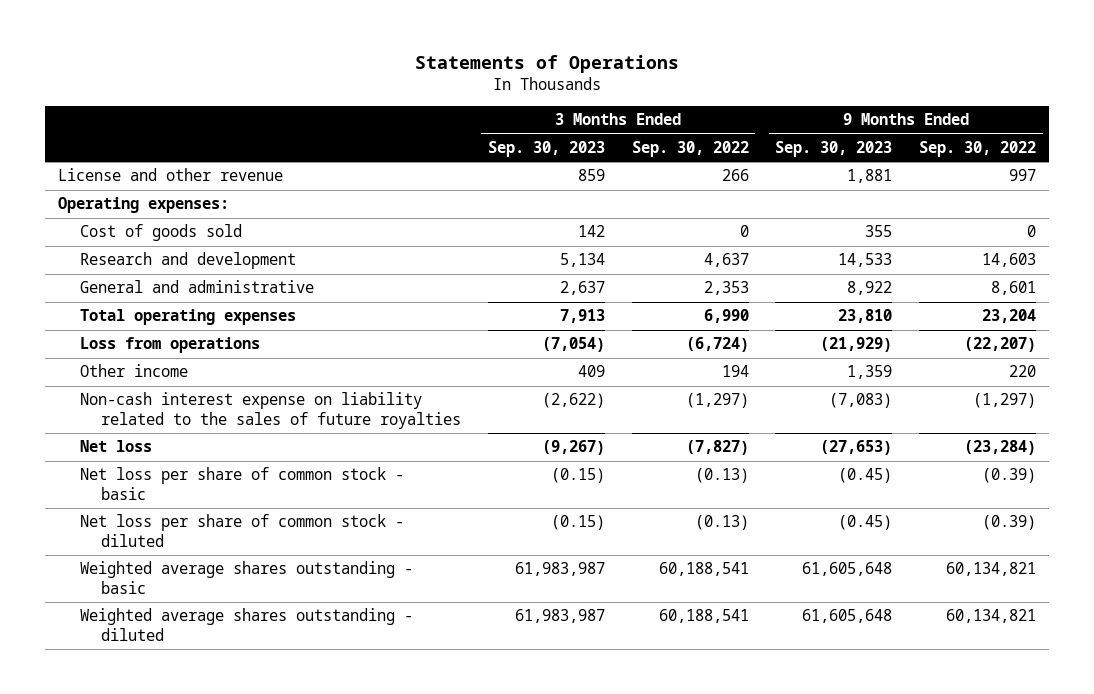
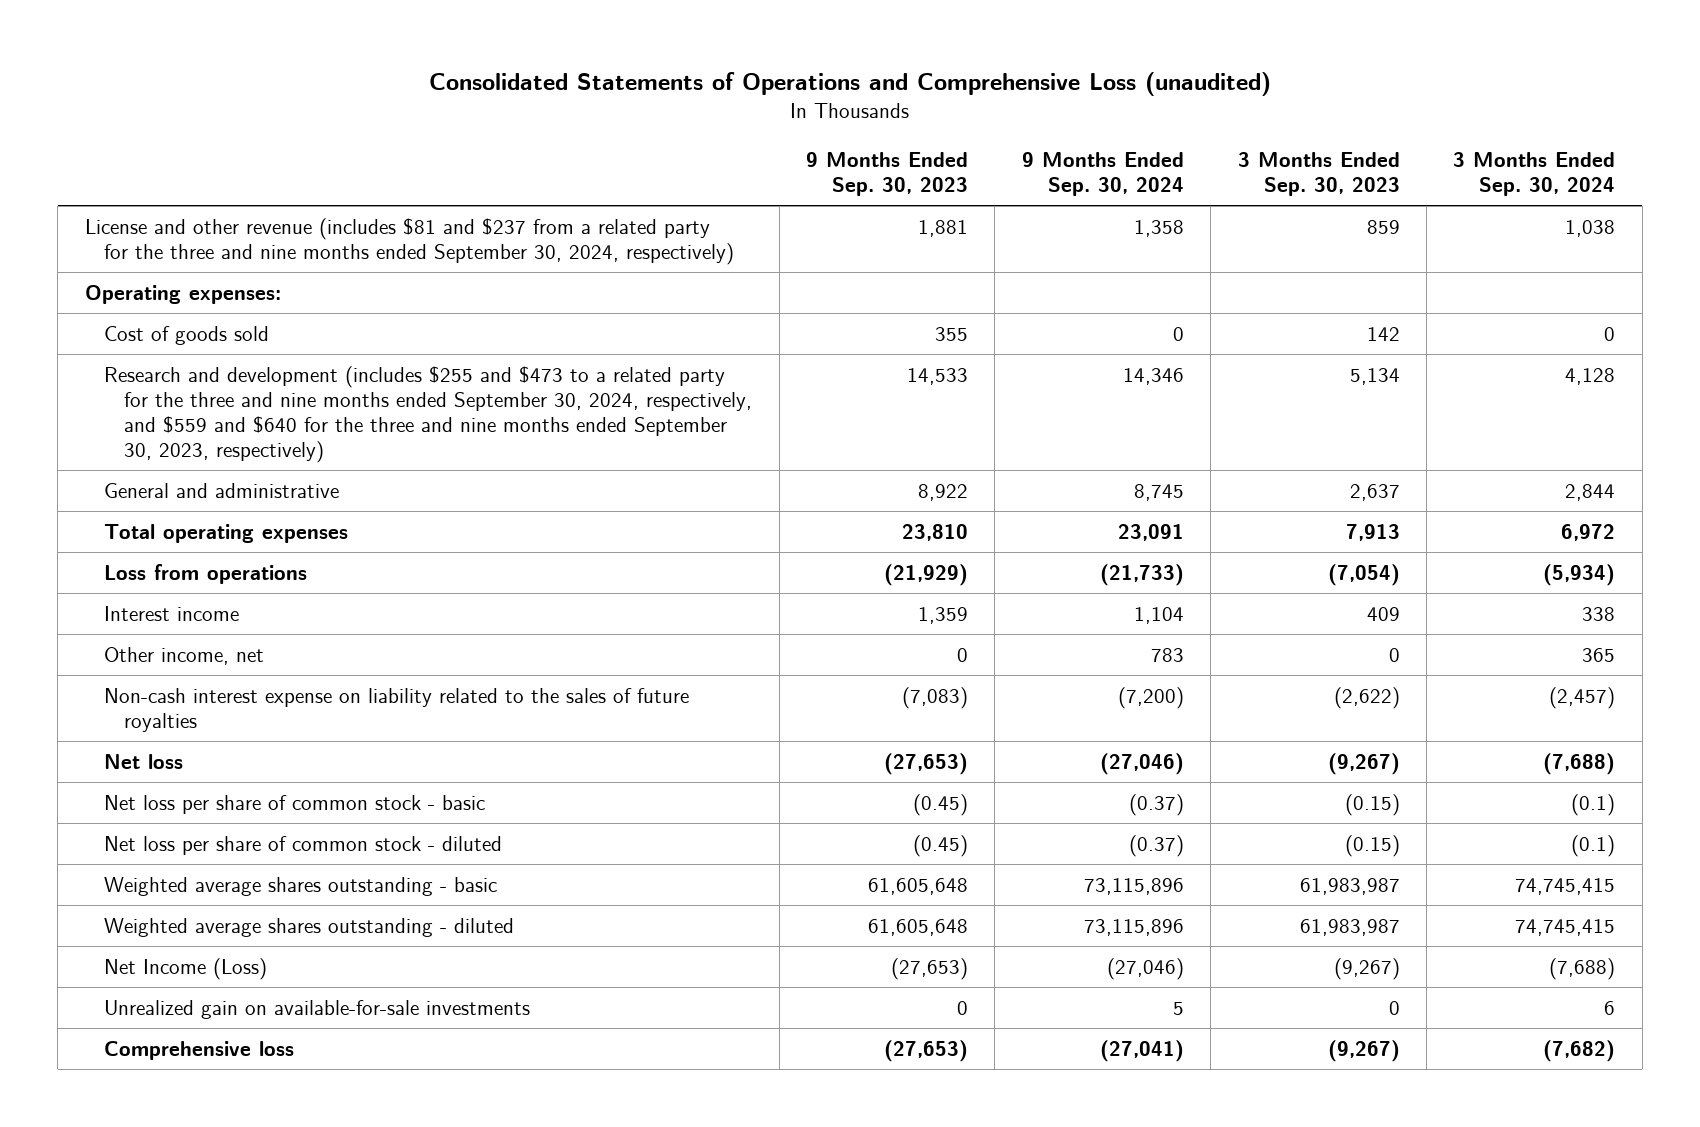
- Statements of Operations
+ Consolidated Statements of Operations and Comprehensive Loss (unaudited)
- | 3 Months Ended Sep. 30, 2023 | 3 Months Ended Sep. 30, 2022 | 9 Months Ended Sep. 30, 2023 | 9 Months Ended Sep. 30, 2022
+ | 9 Months Ended Sep. 30, 2023 | 9 Months Ended Sep. 30, 2024 | 3 Months Ended Sep. 30, 2023 | 3 Months Ended Sep. 30, 2024
- License and other revenue | 859 | 266 | 1,881 | 997
+ License and other revenue (includes $81 and $237 from a related party for the three and nine months ended September 30, 2024, respectively) | 1,881 | 1,358 | 859 | 1,038
- Research and development | 5,134 | 4,637 | 14,533 | 14,603
+ Research and development (includes $255 and $473 to a related party for the three and nine months ended September 30, 2024, respectively, and $559 and $640 for the three and nine months ended September 30, 2023, respectively) | 14,533 | 14,346 | 5,134 | 4,128
- Other income | 409 | 194 | 1,359 | 220
+ Interest income | 1,359 | 1,104 | 409 | 338
+ Other income, net | 0 | 783 | 0 | 365
+ Net Income (Loss) | (27,653) | (27,046) | (9,267) | (7,688)
+ Unrealized gain on available-for-sale investments | 0 | 5 | 0 | 6
+ Comprehensive loss | (27,653) | (27,041) | (9,267) | (7,682)

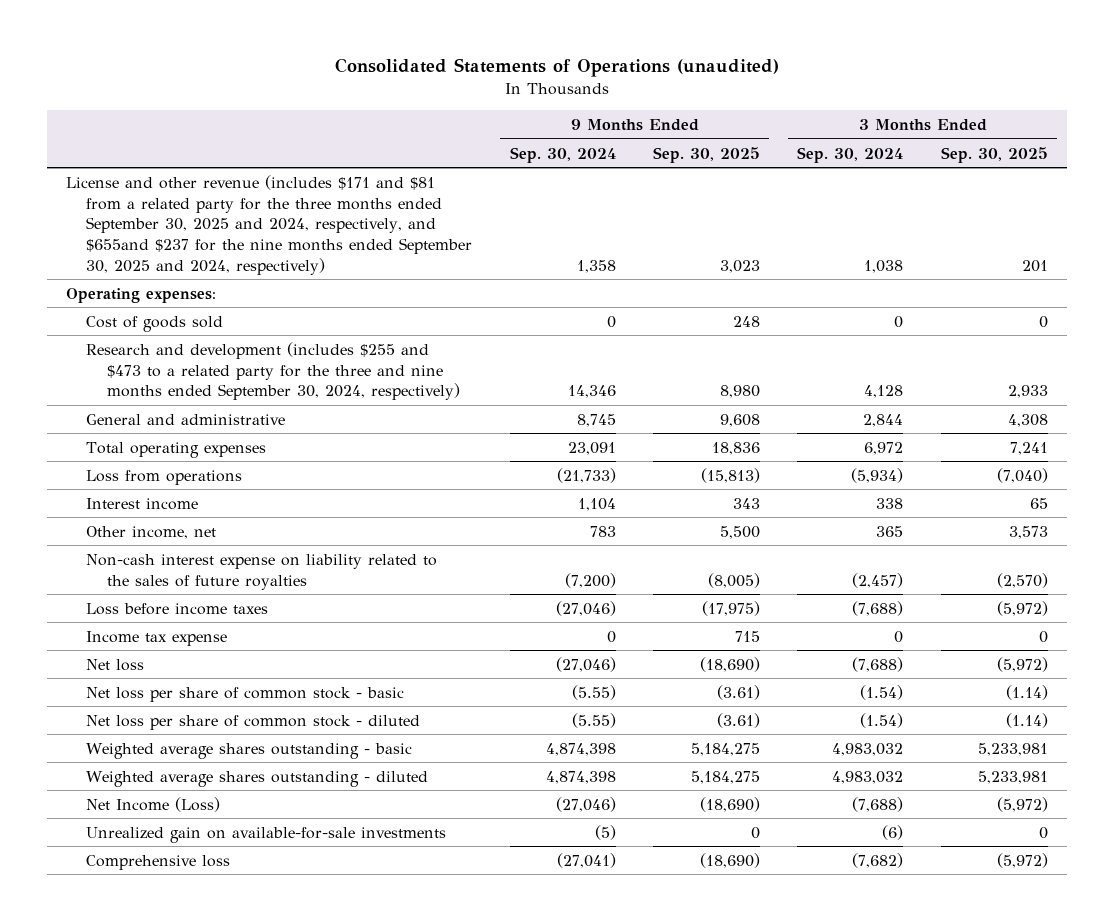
- Consolidated Statements of Operations and Comprehensive Loss (unaudited)
+ Consolidated Statements of Operations (unaudited)
- | 9 Months Ended Sep. 30, 2023 | 9 Months Ended Sep. 30, 2024 | 3 Months Ended Sep. 30, 2023 | 3 Months Ended Sep. 30, 2024
+ | 9 Months Ended Sep. 30, 2024 | 9 Months Ended Sep. 30, 2025 | 3 Months Ended Sep. 30, 2024 | 3 Months Ended Sep. 30, 2025
- License and other revenue (includes $81 and $237 from a related party for the three and nine months ended September 30, 2024, respectively) | 1,881 | 1,358 | 859 | 1,038
+ License and other revenue (includes $171 and $81 from a related party for the three months ended September 30, 2025 and 2024, respectively, and $655and $237 for the nine months ended September 30, 2025 and 2024, respectively) | 1,358 | 3,023 | 1,038 | 201
- Research and development (includes $255 and $473 to a related party for the three and nine months ended September 30, 2024, respectively, and $559 and $640 for the three and nine months ended September 30, 2023, respectively) | 14,533 | 14,346 | 5,134 | 4,128
+ Research and development (includes $255 and $473 to a related party for the three and nine months ended September 30, 2024, respectively) | 14,346 | 8,980 | 4,128 | 2,933
+ Loss before income taxes | (27,046) | (17,975) | (7,688) | (5,972)
+ Income tax expense | 0 | 715 | 0 | 0
- Net loss per share of common stock - basic | (0.45) | (0.37) | (0.15) | (0.1)
- Net loss per share of common stock - diluted | (0.45) | (0.37) | (0.15) | (0.1)
- Weighted average shares outstanding - basic | 61,605,648 | 73,115,896 | 61,983,987 | 74,745,415
- Weighted average shares outstanding - diluted | 61,605,648 | 73,115,896 | 61,983,987 | 74,745,415
+ Net loss per share of common stock - basic | (5.55) | (3.61) | (1.54) | (1.14)
+ Net loss per share of common stock - diluted | (5.55) | (3.61) | (1.54) | (1.14)
+ Weighted average shares outstanding - basic | 4,874,398 | 5,184,275 | 4,983,032 | 5,233,981
+ Weighted average shares outstanding - diluted | 4,874,398 | 5,184,275 | 4,983,032 | 5,233,981
- Unrealized gain on available-for-sale investments | 0 | 5 | 0 | 6
+ Unrealized gain on available-for-sale investments | (5) | 0 | (6) | 0

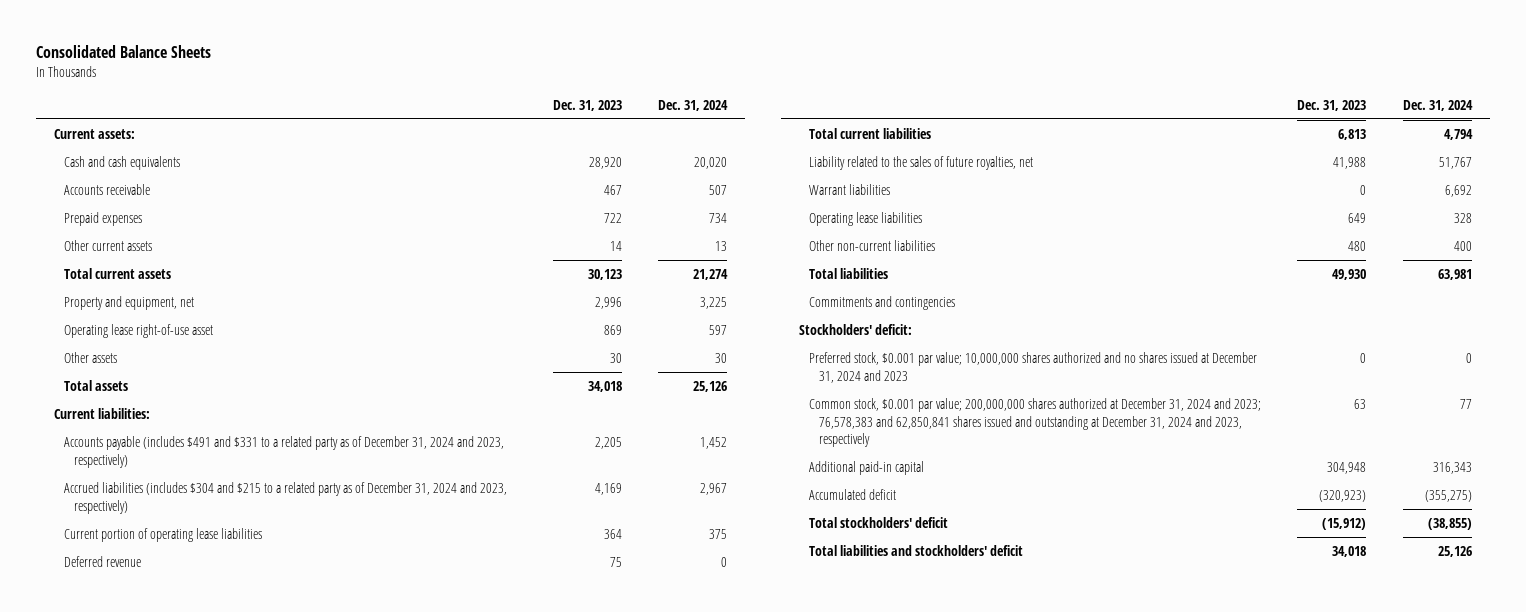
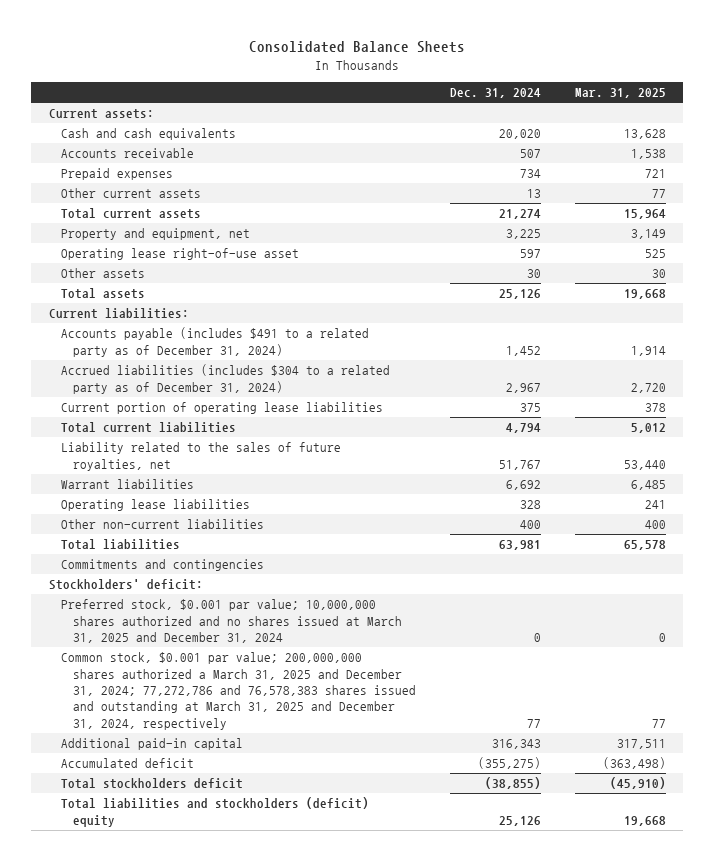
- | Dec. 31, 2023 | Dec. 31, 2024
+ | Dec. 31, 2024 | Mar. 31, 2025
- Accounts payable (includes $491 and $331 to a related party as of December 31, 2024 and 2023, respectively) | 2,205 | 1,452
- Accrued liabilities (includes $304 and $215 to a related party as of December 31, 2024 and 2023, respectively) | 4,169 | 2,967
+ Accounts payable (includes $491 to a related party as of December 31, 2024) | 1,452 | 1,914
+ Accrued liabilities (includes $304 to a related party as of December 31, 2024) | 2,967 | 2,720
- Deferred revenue | 75 | 0
- Preferred stock, $0.001 par value; 10,000,000 shares authorized and no shares issued at December 31, 2024 and 2023 | 0 | 0
- Common stock, $0.001 par value; 200,000,000 shares authorized at December 31, 2024 and 2023; 76,578,383 and 62,850,841 shares issued and outstanding at December 31, 2024 and 2023, respectively | 63 | 77
+ Preferred stock, $0.001 par value; 10,000,000 shares authorized and no shares issued at March 31, 2025 and December 31, 2024 | 0 | 0
+ Common stock, $0.001 par value; 200,000,000 shares authorized a March 31, 2025 and December 31, 2024; 77,272,786 and 76,578,383 shares issued and outstanding at March 31, 2025 and December 31, 2024, respectively | 77 | 77
- Total stockholders' deficit | (15,912) | (38,855)
- Total liabilities and stockholders' deficit | 34,018 | 25,126
+ Total stockholders deficit | (38,855) | (45,910)
+ Total liabilities and stockholders (deficit) equity | 25,126 | 19,668

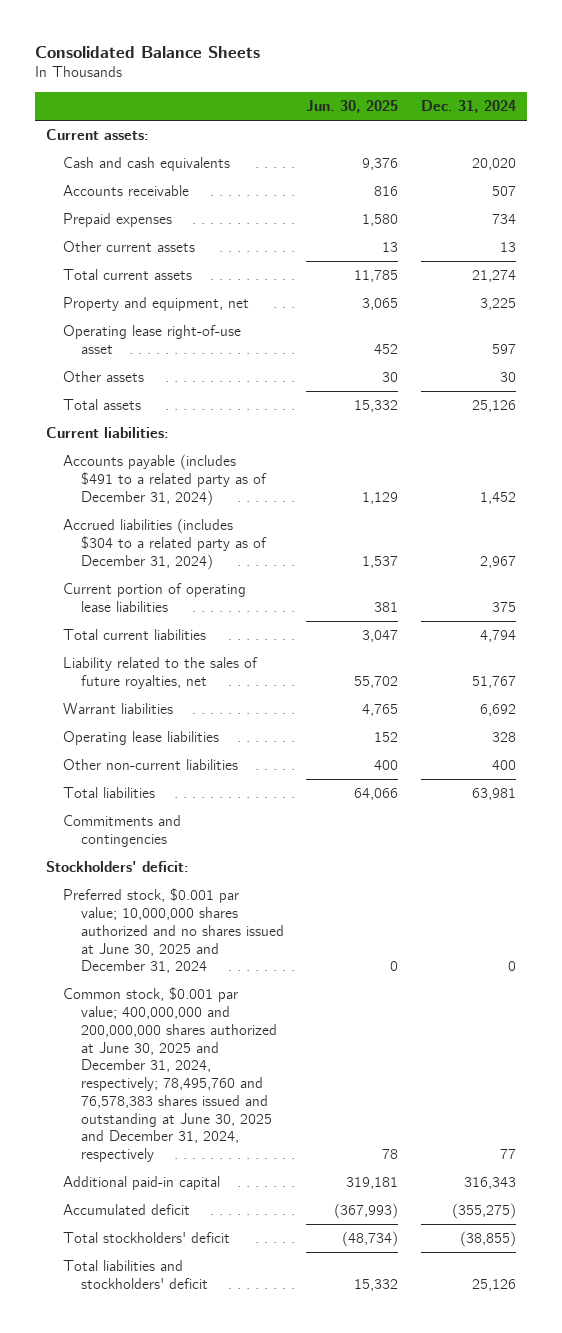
- | Dec. 31, 2024 | Mar. 31, 2025
+ | Jun. 30, 2025 | Dec. 31, 2024
- Preferred stock, $0.001 par value; 10,000,000 shares authorized and no shares issued at March 31, 2025 and December 31, 2024 | 0 | 0
- Common stock, $0.001 par value; 200,000,000 shares authorized a March 31, 2025 and December 31, 2024; 77,272,786 and 76,578,383 shares issued and outstanding at March 31, 2025 and December 31, 2024, respectively | 77 | 77
+ Preferred stock, $0.001 par value; 10,000,000 shares authorized and no shares issued at June 30, 2025 and December 31, 2024 | 0 | 0
+ Common stock, $0.001 par value; 400,000,000 and 200,000,000 shares authorized at June 30, 2025 and December 31, 2024, respectively; 78,495,760 and 76,578,383 shares issued and outstanding at June 30, 2025 and December 31, 2024, respectively | 78 | 77
- Total stockholders deficit | (38,855) | (45,910)
- Total liabilities and stockholders (deficit) equity | 25,126 | 19,668
+ Total stockholders' deficit | (48,734) | (38,855)
+ Total liabilities and stockholders' deficit | 15,332 | 25,126

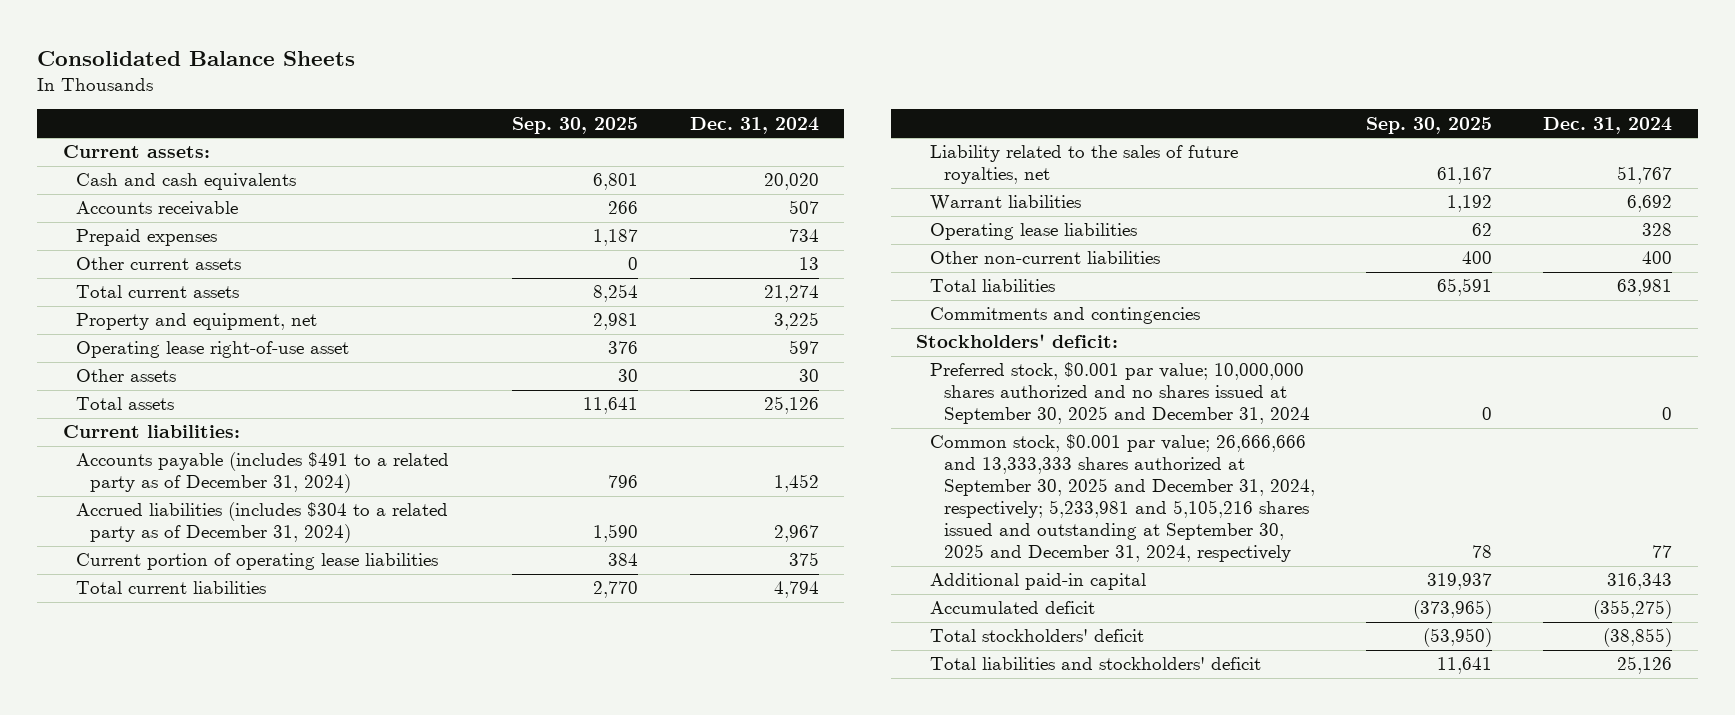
- | Jun. 30, 2025 | Dec. 31, 2024
+ | Sep. 30, 2025 | Dec. 31, 2024
- Preferred stock, $0.001 par value; 10,000,000 shares authorized and no shares issued at June 30, 2025 and December 31, 2024 | 0 | 0
- Common stock, $0.001 par value; 400,000,000 and 200,000,000 shares authorized at June 30, 2025 and December 31, 2024, respectively; 78,495,760 and 76,578,383 shares issued and outstanding at June 30, 2025 and December 31, 2024, respectively | 78 | 77
+ Preferred stock, $0.001 par value; 10,000,000 shares authorized and no shares issued at September 30, 2025 and December 31, 2024 | 0 | 0
+ Common stock, $0.001 par value; 26,666,666 and 13,333,333 shares authorized at September 30, 2025 and December 31, 2024, respectively; 5,233,981 and 5,105,216 shares issued and outstanding at September 30, 2025 and December 31, 2024, respectively | 78 | 77

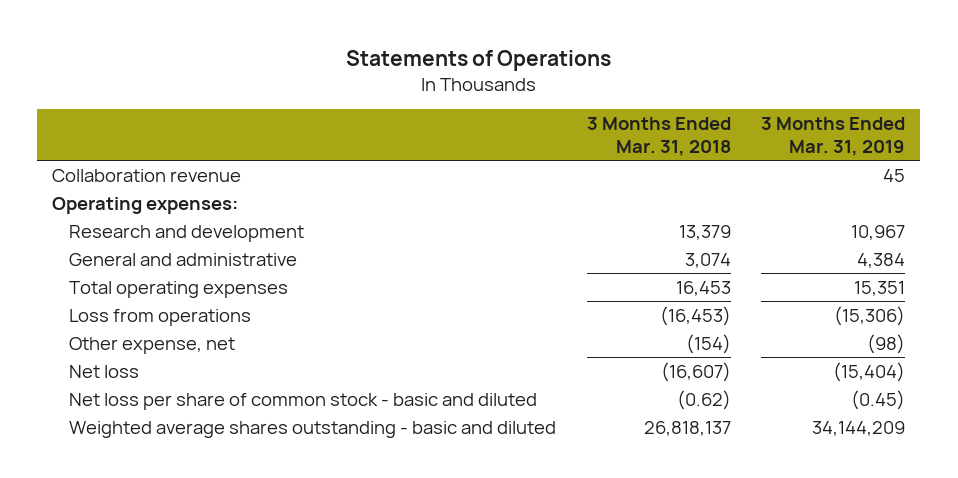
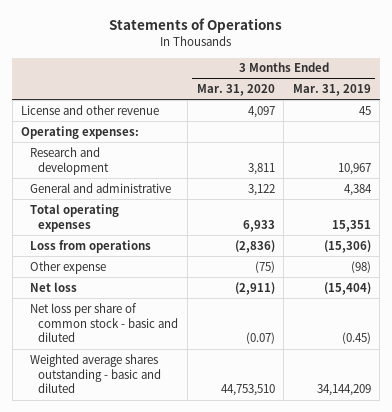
- | 3 Months Ended Mar. 31, 2018 | 3 Months Ended Mar. 31, 2019
+ | 3 Months Ended Mar. 31, 2020 | 3 Months Ended Mar. 31, 2019
- Collaboration revenue | | 45
+ License and other revenue | 4,097 | 45
- Other expense, net | (154) | (98)
+ Other expense | (75) | (98)

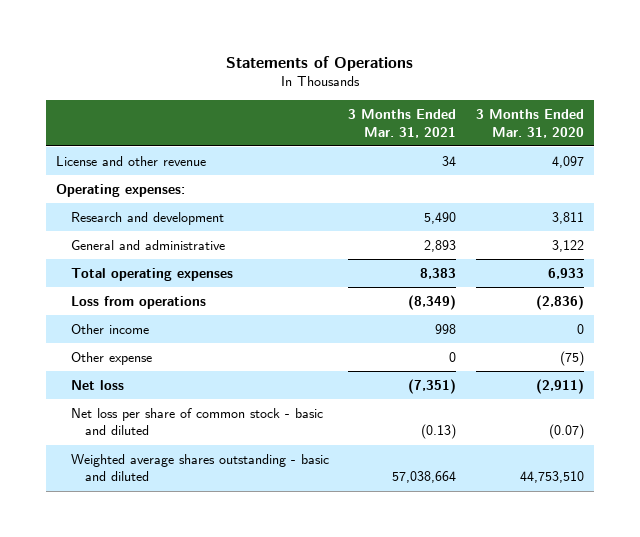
- | 3 Months Ended Mar. 31, 2020 | 3 Months Ended Mar. 31, 2019
+ | 3 Months Ended Mar. 31, 2021 | 3 Months Ended Mar. 31, 2020
+ Other income | 998 | 0

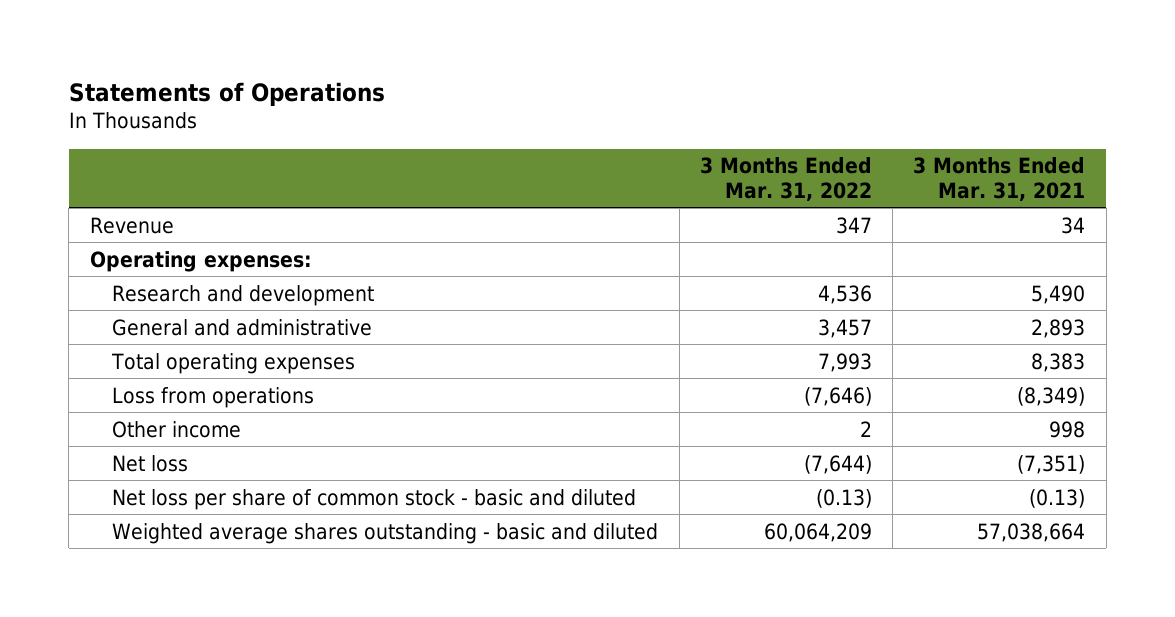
- | 3 Months Ended Mar. 31, 2021 | 3 Months Ended Mar. 31, 2020
+ | 3 Months Ended Mar. 31, 2022 | 3 Months Ended Mar. 31, 2021
- License and other revenue | 34 | 4,097
+ Revenue | 347 | 34
- Other expense | 0 | (75)

